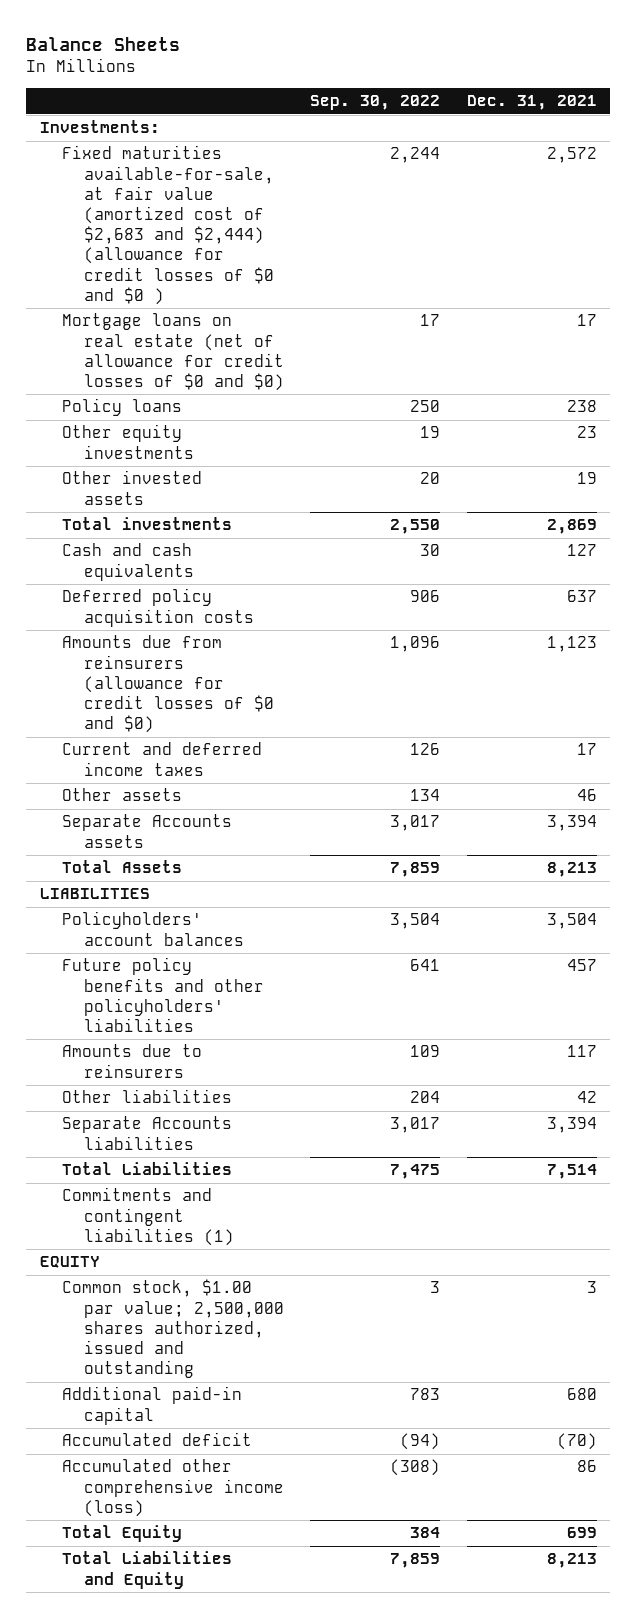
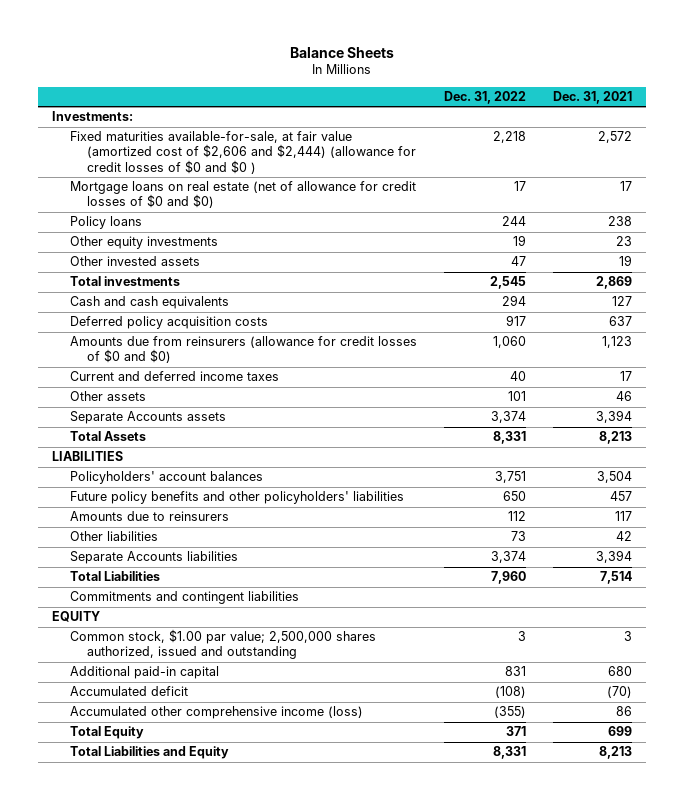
- | Sep. 30, 2022 | Dec. 31, 2021
+ | Dec. 31, 2022 | Dec. 31, 2021
- Fixed maturities available-for-sale, at fair value (amortized cost of $2,683 and $2,444) (allowance for credit losses of $0 and $0 ) | 2,244 | 2,572
+ Fixed maturities available-for-sale, at fair value (amortized cost of $2,606 and $2,444) (allowance for credit losses of $0 and $0 ) | 2,218 | 2,572
- Commitments and contingent liabilities (1)
+ Commitments and contingent liabilities

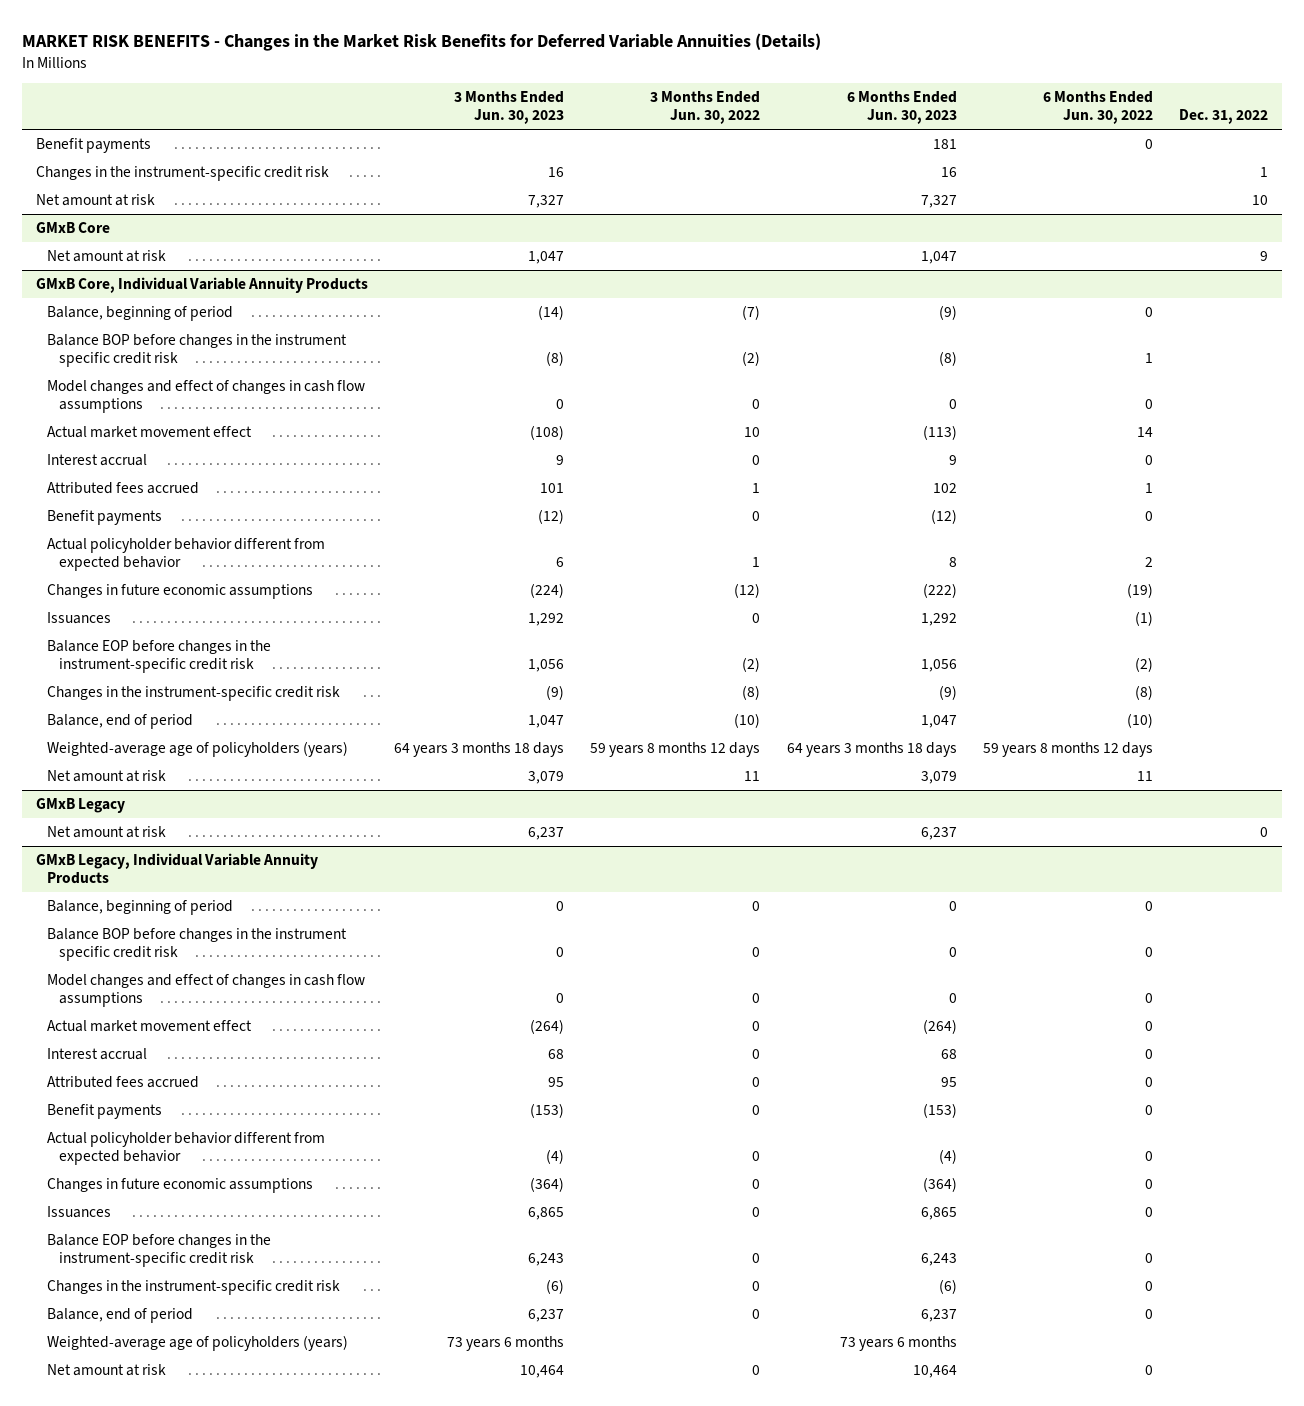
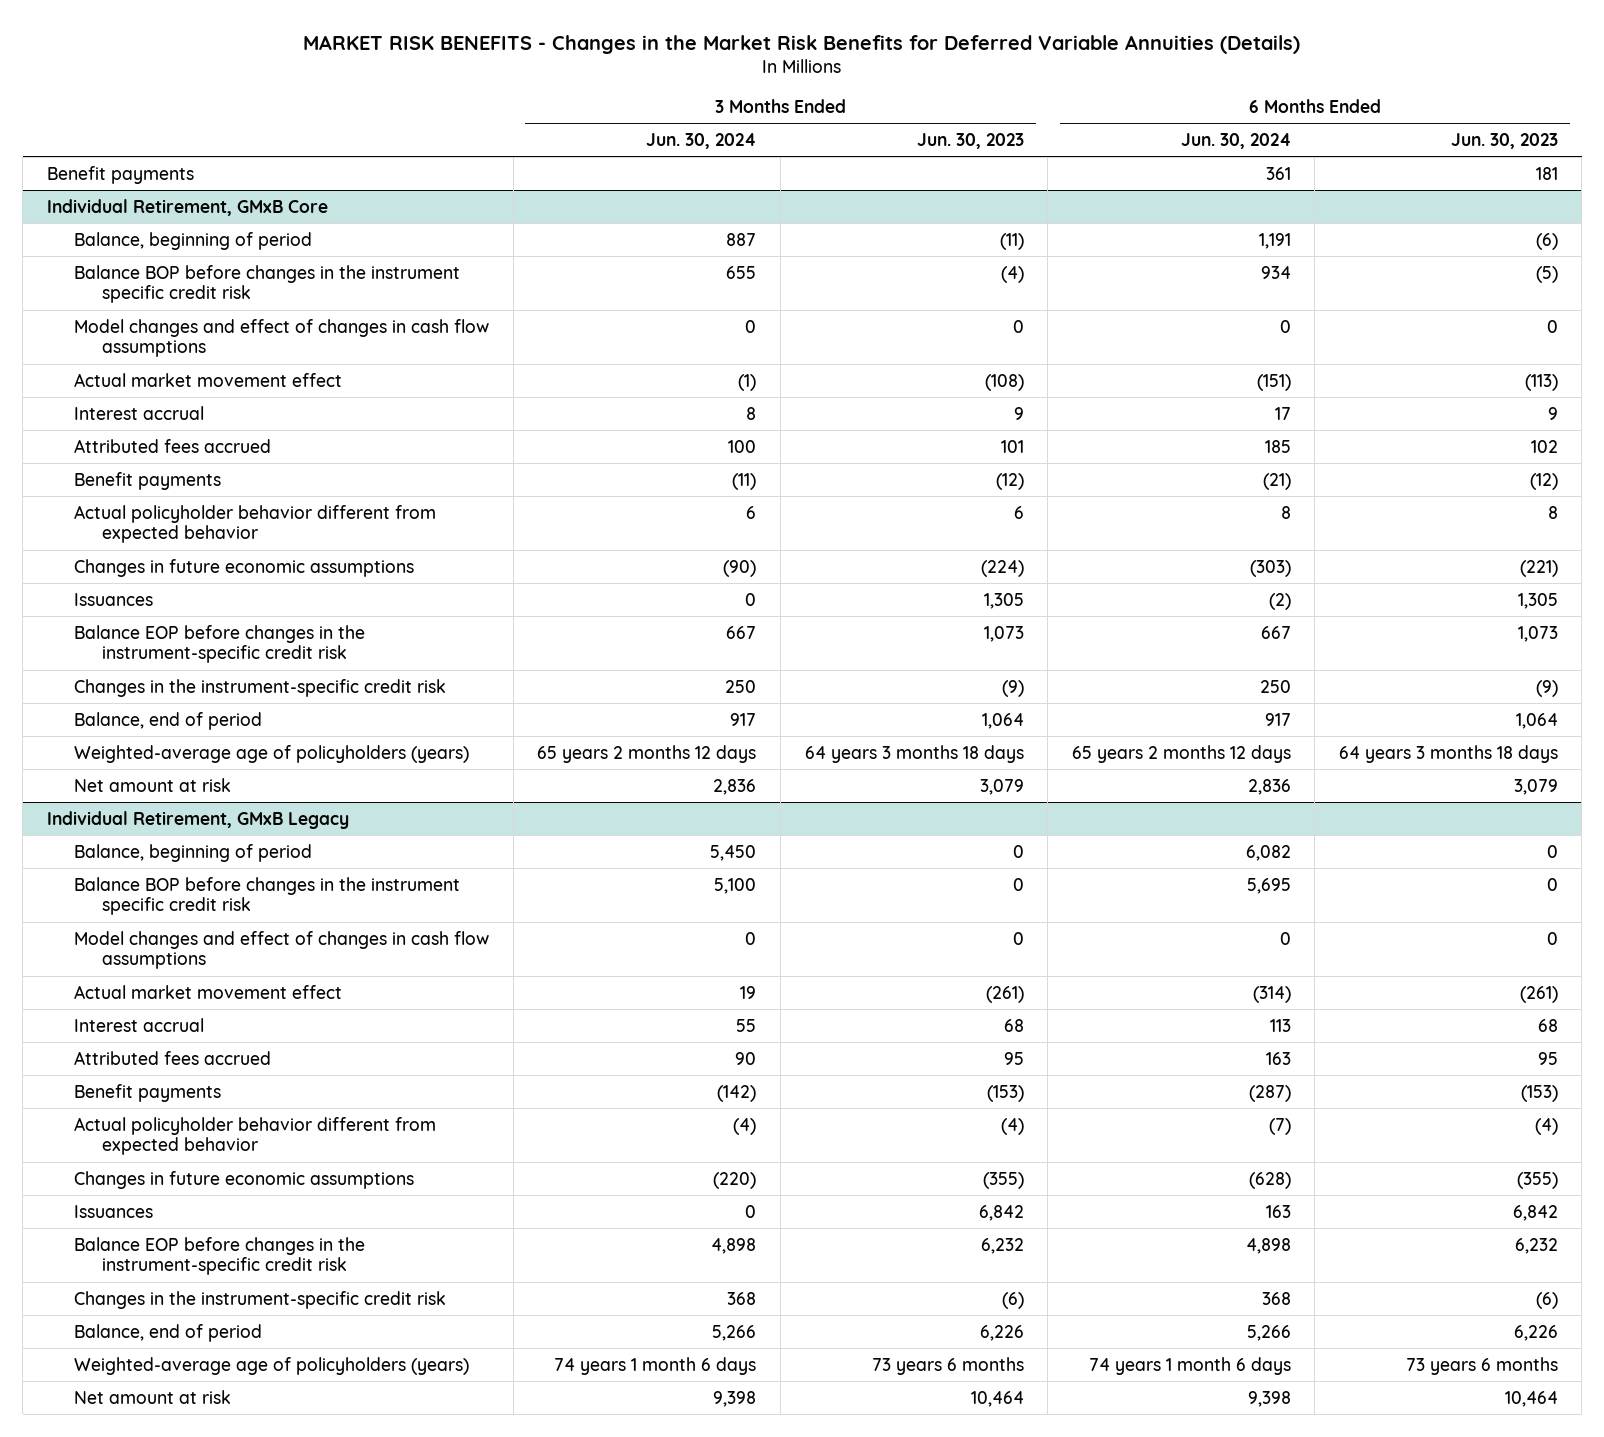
- | 3 Months Ended Jun. 30, 2023 | 3 Months Ended Jun. 30, 2022 | 6 Months Ended Jun. 30, 2023 | 6 Months Ended Jun. 30, 2022 | Dec. 31, 2022
+ | 3 Months Ended Jun. 30, 2024 | 3 Months Ended Jun. 30, 2023 | 6 Months Ended Jun. 30, 2024 | 6 Months Ended Jun. 30, 2023
- Changes in the instrument-specific credit risk | 16 | | 16 | | 1
- Net amount at risk | 7,327 | | 7,327 | | 10
- GMxB Core
- Net amount at risk | 1,047 | | 1,047 | | 9
- GMxB Core, Individual Variable Annuity Products
- Balance, beginning of period | (14) | (7) | (9) | 0 |
- Balance BOP before changes in the instrument specific credit risk | (8) | (2) | (8) | 1 |
+ Individual Retirement, GMxB Core
+ Balance, beginning of period | 887 | (11) | 1,191 | (6)
+ Balance BOP before changes in the instrument specific credit risk | 655 | (4) | 934 | (5)
- Changes in future economic assumptions | (224) | (12) | (222) | (19) |
- Issuances | 1,292 | 0 | 1,292 | (1) |
- Balance EOP before changes in the instrument-specific credit risk | 1,056 | (2) | 1,056 | (2) |
+ Changes in future economic assumptions | (90) | (224) | (303) | (221)
+ Issuances | 0 | 1,305 | (2) | 1,305
+ Balance EOP before changes in the instrument-specific credit risk | 667 | 1,073 | 667 | 1,073
- Balance, end of period | 1,047 | (10) | 1,047 | (10) |
+ Balance, end of period | 917 | 1,064 | 917 | 1,064
- GMxB Legacy
- Net amount at risk | 6,237 | | 6,237 | | 0
- GMxB Legacy, Individual Variable Annuity Products
+ Individual Retirement, GMxB Legacy
- Actual market movement effect | (264) | 0 | (264) | 0 |
+ Actual market movement effect | 19 | (261) | (314) | (261)
- Changes in future economic assumptions | (364) | 0 | (364) | 0 |
- Issuances | 6,865 | 0 | 6,865 | 0 |
- Balance EOP before changes in the instrument-specific credit risk | 6,243 | 0 | 6,243 | 0 |
+ Changes in future economic assumptions | (220) | (355) | (628) | (355)
+ Issuances | 0 | 6,842 | 163 | 6,842
+ Balance EOP before changes in the instrument-specific credit risk | 4,898 | 6,232 | 4,898 | 6,232
- Balance, end of period | 6,237 | 0 | 6,237 | 0 |
+ Balance, end of period | 5,266 | 6,226 | 5,266 | 6,226

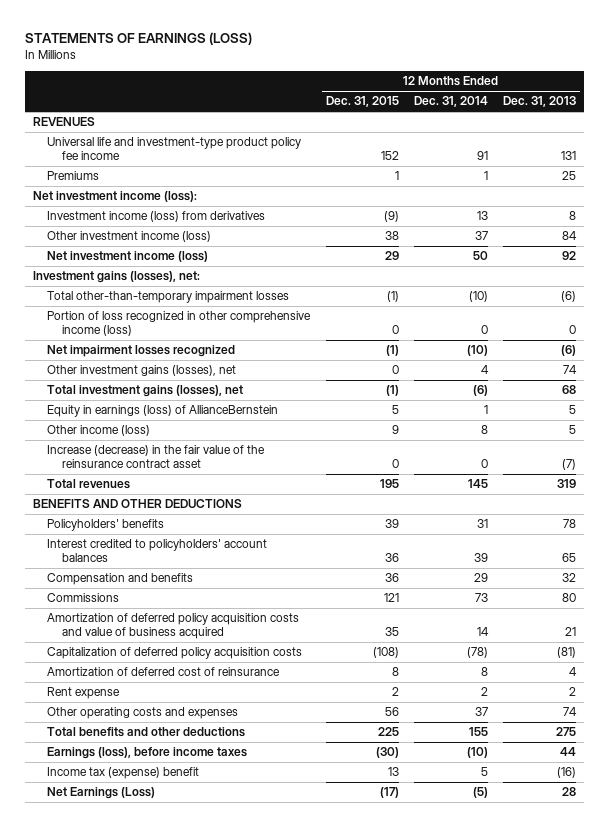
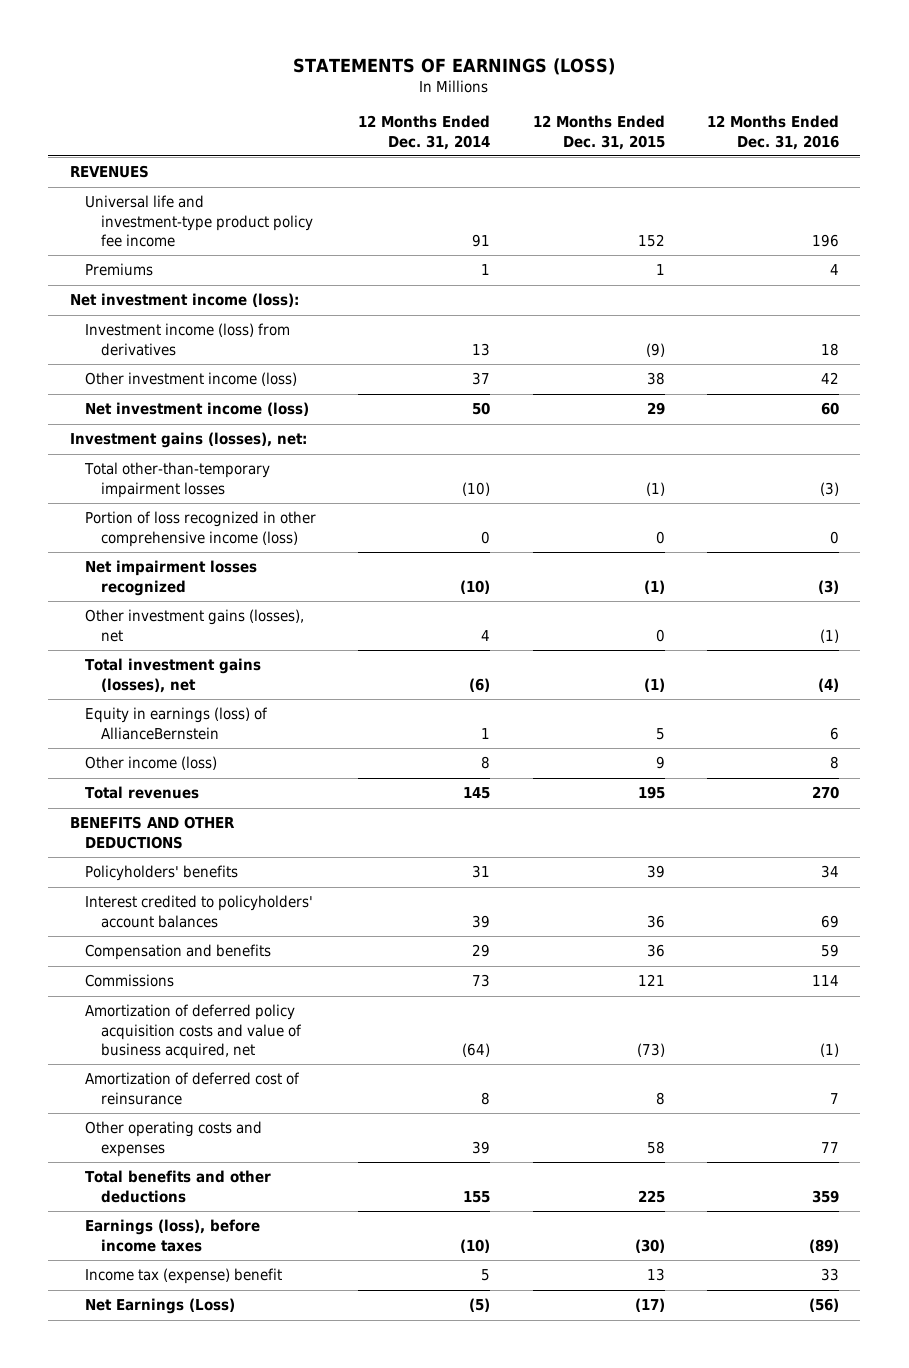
- | 12 Months Ended Dec. 31, 2015 | 12 Months Ended Dec. 31, 2014 | 12 Months Ended Dec. 31, 2013
+ | 12 Months Ended Dec. 31, 2014 | 12 Months Ended Dec. 31, 2015 | 12 Months Ended Dec. 31, 2016
- Increase (decrease) in the fair value of the reinsurance contract asset | 0 | 0 | (7)
- Amortization of deferred policy acquisition costs and value of business acquired | 35 | 14 | 21
- Capitalization of deferred policy acquisition costs | (108) | (78) | (81)
+ Amortization of deferred policy acquisition costs and value of business acquired, net | (64) | (73) | (1)
- Rent expense | 2 | 2 | 2
- Other operating costs and expenses | 56 | 37 | 74
+ Other operating costs and expenses | 39 | 58 | 77

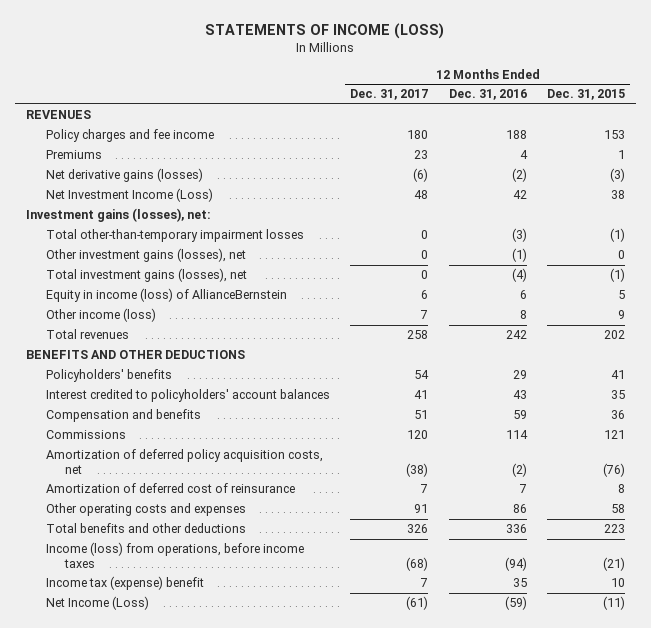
- STATEMENTS OF EARNINGS (LOSS)
+ STATEMENTS OF INCOME (LOSS)
- | 12 Months Ended Dec. 31, 2014 | 12 Months Ended Dec. 31, 2015 | 12 Months Ended Dec. 31, 2016
+ | 12 Months Ended Dec. 31, 2017 | 12 Months Ended Dec. 31, 2016 | 12 Months Ended Dec. 31, 2015
- Universal life and investment-type product policy fee income | 91 | 152 | 196
+ Policy charges and fee income | 180 | 188 | 153
- Net investment income (loss):
- Investment income (loss) from derivatives | 13 | (9) | 18
- Other investment income (loss) | 37 | 38 | 42
- Net investment income (loss) | 50 | 29 | 60
+ Net derivative gains (losses) | (6) | (2) | (3)
+ Net Investment Income (Loss) | 48 | 42 | 38
- Portion of loss recognized in other comprehensive income (loss) | 0 | 0 | 0
- Net impairment losses recognized | (10) | (1) | (3)
- Equity in earnings (loss) of AllianceBernstein | 1 | 5 | 6
+ Equity in income (loss) of AllianceBernstein | 6 | 6 | 5
- Total revenues | 145 | 195 | 270
+ Total revenues | 258 | 242 | 202
- Policyholders' benefits | 31 | 39 | 34
- Interest credited to policyholders' account balances | 39 | 36 | 69
+ Policyholders' benefits | 54 | 29 | 41
+ Interest credited to policyholders' account balances | 41 | 43 | 35
- Amortization of deferred policy acquisition costs and value of business acquired, net | (64) | (73) | (1)
+ Amortization of deferred policy acquisition costs, net | (38) | (2) | (76)
- Other operating costs and expenses | 39 | 58 | 77
- Total benefits and other deductions | 155 | 225 | 359
- Earnings (loss), before income taxes | (10) | (30) | (89)
- Income tax (expense) benefit | 5 | 13 | 33
- Net Earnings (Loss) | (5) | (17) | (56)
+ Other operating costs and expenses | 91 | 86 | 58
+ Total benefits and other deductions | 326 | 336 | 223
+ Income (loss) from operations, before income taxes | (68) | (94) | (21)
+ Income tax (expense) benefit | 7 | 35 | 10
+ Net Income (Loss) | (61) | (59) | (11)

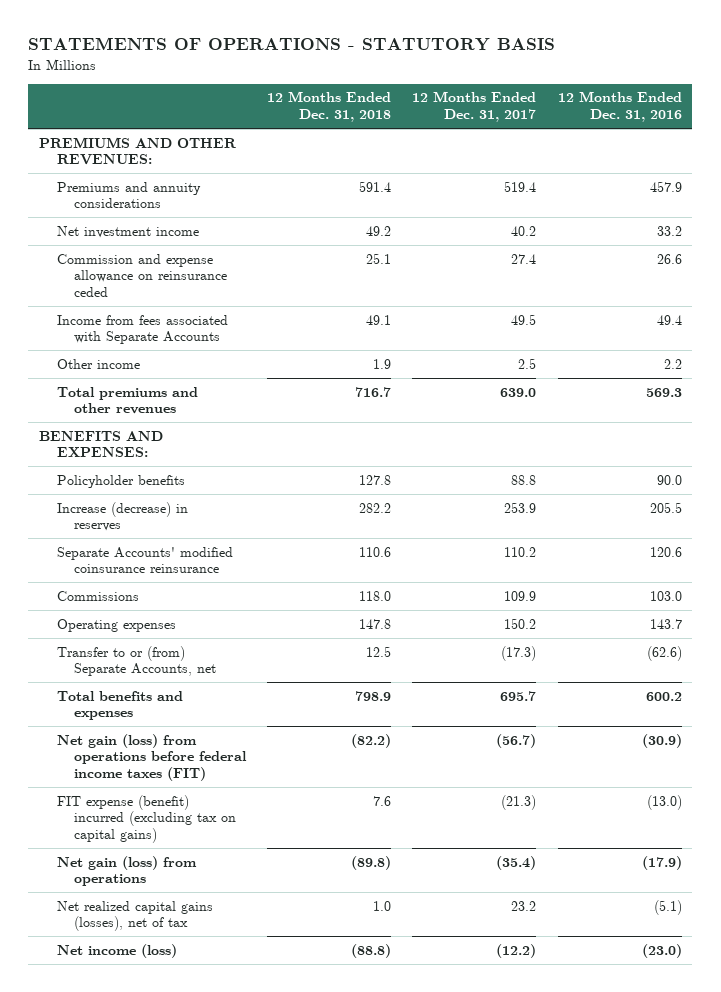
- STATEMENTS OF INCOME (LOSS)
+ STATEMENTS OF OPERATIONS - STATUTORY BASIS
- | 12 Months Ended Dec. 31, 2017 | 12 Months Ended Dec. 31, 2016 | 12 Months Ended Dec. 31, 2015
+ | 12 Months Ended Dec. 31, 2018 | 12 Months Ended Dec. 31, 2017 | 12 Months Ended Dec. 31, 2016
- REVENUES
- Policy charges and fee income | 180 | 188 | 153
- Premiums | 23 | 4 | 1
- Net derivative gains (losses) | (6) | (2) | (3)
- Net Investment Income (Loss) | 48 | 42 | 38
- Investment gains (losses), net:
- Total other-than-temporary impairment losses | 0 | (3) | (1)
- Other investment gains (losses), net | 0 | (1) | 0
- Total investment gains (losses), net | 0 | (4) | (1)
- Equity in income (loss) of AllianceBernstein | 6 | 6 | 5
- Other income (loss) | 7 | 8 | 9
- Total revenues | 258 | 242 | 202
- BENEFITS AND OTHER DEDUCTIONS
- Policyholders' benefits | 54 | 29 | 41
- Interest credited to policyholders' account balances | 41 | 43 | 35
- Compensation and benefits | 51 | 59 | 36
- Commissions | 120 | 114 | 121
- Amortization of deferred policy acquisition costs, net | (38) | (2) | (76)
- Amortization of deferred cost of reinsurance | 7 | 7 | 8
- Other operating costs and expenses | 91 | 86 | 58
- Total benefits and other deductions | 326 | 336 | 223
- Income (loss) from operations, before income taxes | (68) | (94) | (21)
- Income tax (expense) benefit | 7 | 35 | 10
- Net Income (Loss) | (61) | (59) | (11)
+ PREMIUMS AND OTHER REVENUES:
+ Premiums and annuity considerations | 591.4 | 519.4 | 457.9
+ Net investment income | 49.2 | 40.2 | 33.2
+ Commission and expense allowance on reinsurance ceded | 25.1 | 27.4 | 26.6
+ Income from fees associated with Separate Accounts | 49.1 | 49.5 | 49.4
+ Other income | 1.9 | 2.5 | 2.2
+ Total premiums and other revenues | 716.7 | 639.0 | 569.3
+ BENEFITS AND EXPENSES:
+ Policyholder benefits | 127.8 | 88.8 | 90.0
+ Increase (decrease) in reserves | 282.2 | 253.9 | 205.5
+ Separate Accounts' modified coinsurance reinsurance | 110.6 | 110.2 | 120.6
+ Commissions | 118.0 | 109.9 | 103.0
+ Operating expenses | 147.8 | 150.2 | 143.7
+ Transfer to or (from) Separate Accounts, net | 12.5 | (17.3) | (62.6)
+ Total benefits and expenses | 798.9 | 695.7 | 600.2
+ Net gain (loss) from operations before federal income taxes (FIT) | (82.2) | (56.7) | (30.9)
+ FIT expense (benefit) incurred (excluding tax on capital gains) | 7.6 | (21.3) | (13.0)
+ Net gain (loss) from operations | (89.8) | (35.4) | (17.9)
+ Net realized capital gains (losses), net of tax | 1.0 | 23.2 | (5.1)
+ Net income (loss) | (88.8) | (12.2) | (23.0)

